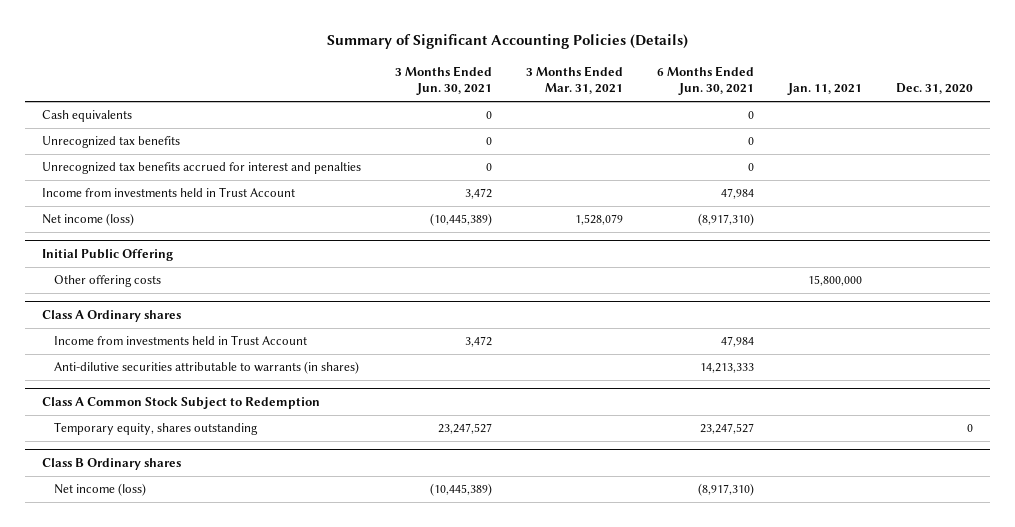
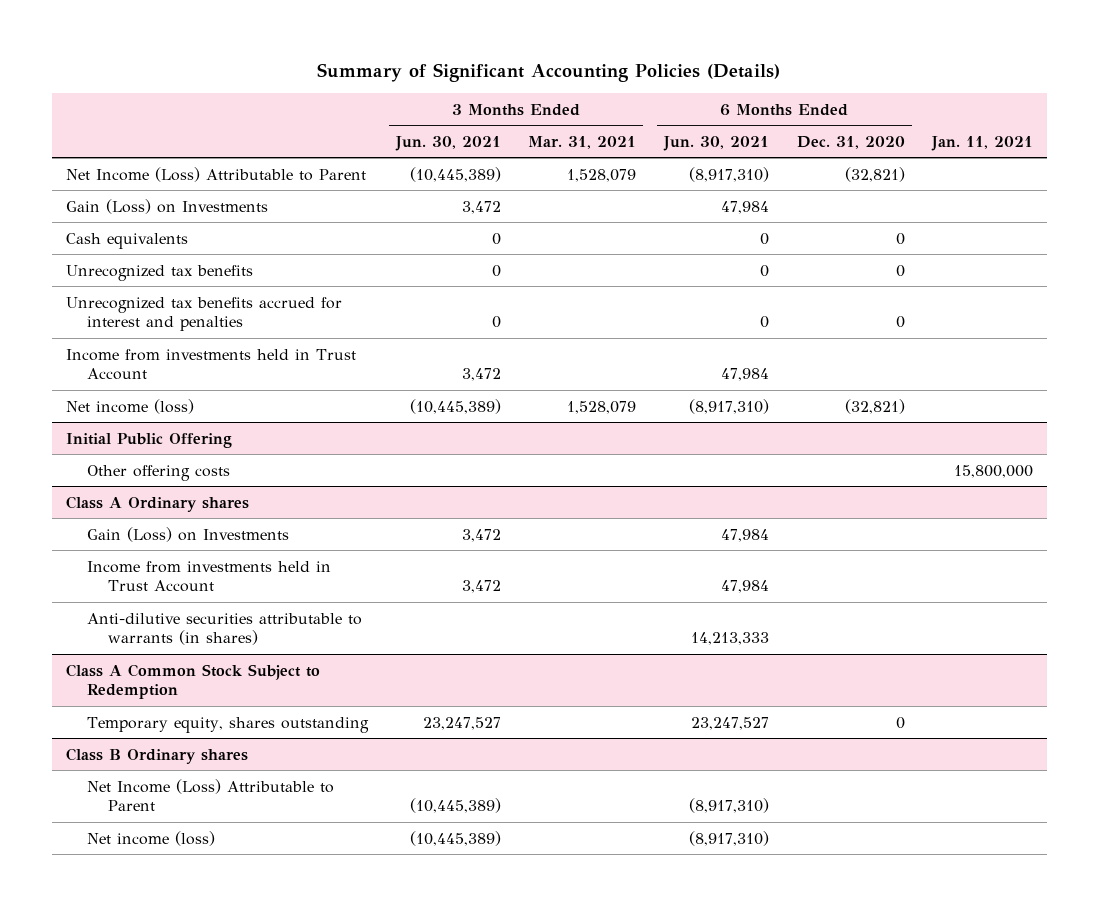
- | 3 Months Ended Jun. 30, 2021 | 3 Months Ended Mar. 31, 2021 | 6 Months Ended Jun. 30, 2021 | Jan. 11, 2021 | Dec. 31, 2020
+ | 3 Months Ended Jun. 30, 2021 | 3 Months Ended Mar. 31, 2021 | 6 Months Ended Jun. 30, 2021 | 6 Months Ended Dec. 31, 2020 | Jan. 11, 2021
+ Net Income (Loss) Attributable to Parent | (10,445,389) | 1,528,079 | (8,917,310) | (32,821) |
+ Gain (Loss) on Investments | 3,472 | | 47,984 | |
@ Class A Ordinary shares
+ Gain (Loss) on Investments | 3,472 | | 47,984 | |
@ Class B Ordinary shares
+ Net Income (Loss) Attributable to Parent | (10,445,389) | | (8,917,310) | |

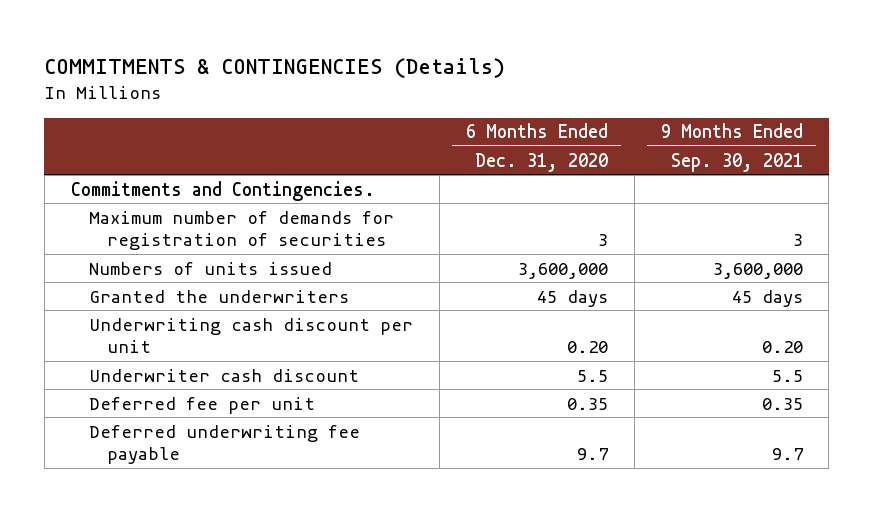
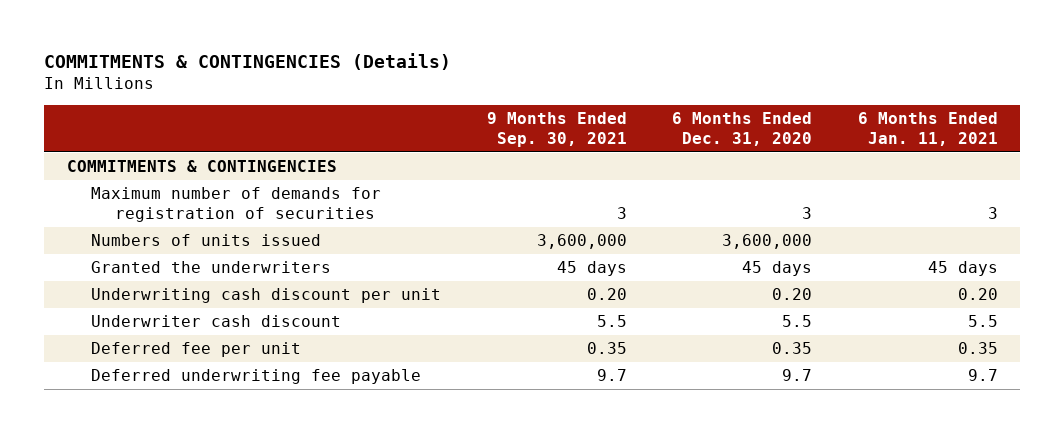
- | 6 Months Ended Dec. 31, 2020 | 9 Months Ended Sep. 30, 2021
+ | 9 Months Ended Sep. 30, 2021 | 6 Months Ended Dec. 31, 2020 | 6 Months Ended Jan. 11, 2021
- Commitments and Contingencies.
+ COMMITMENTS & CONTINGENCIES

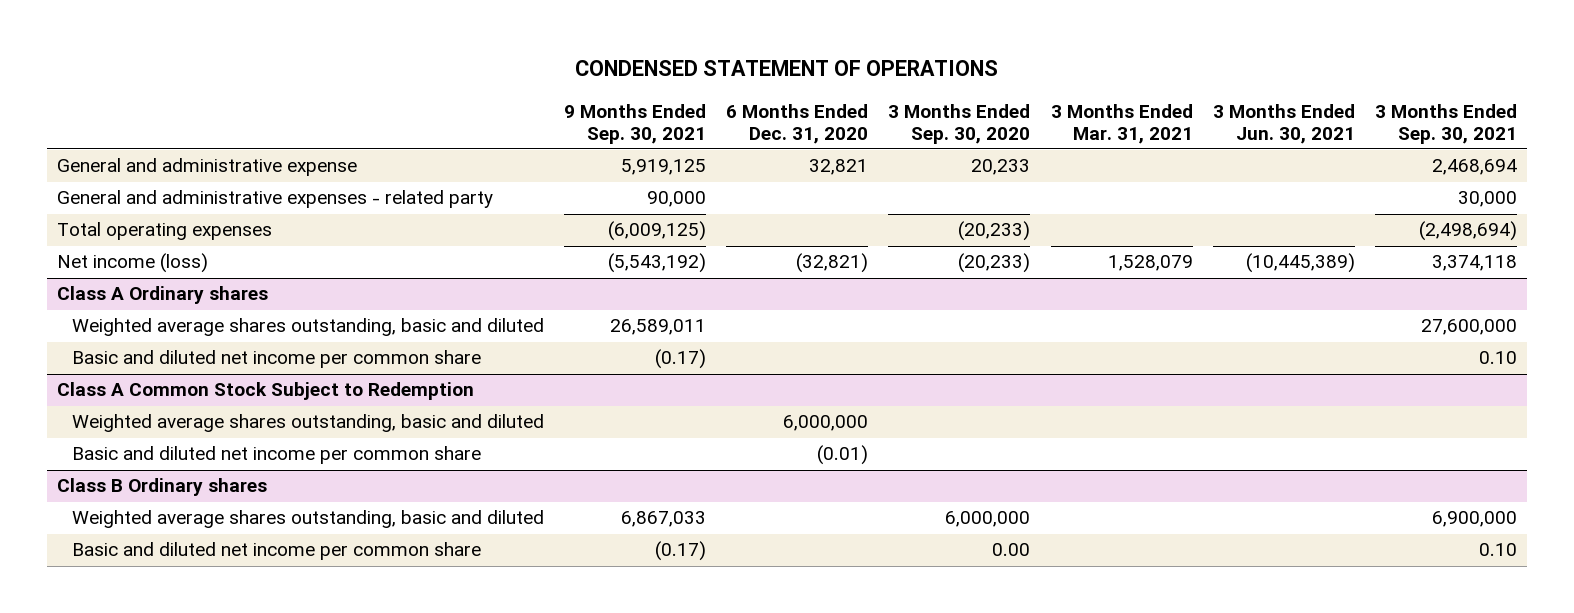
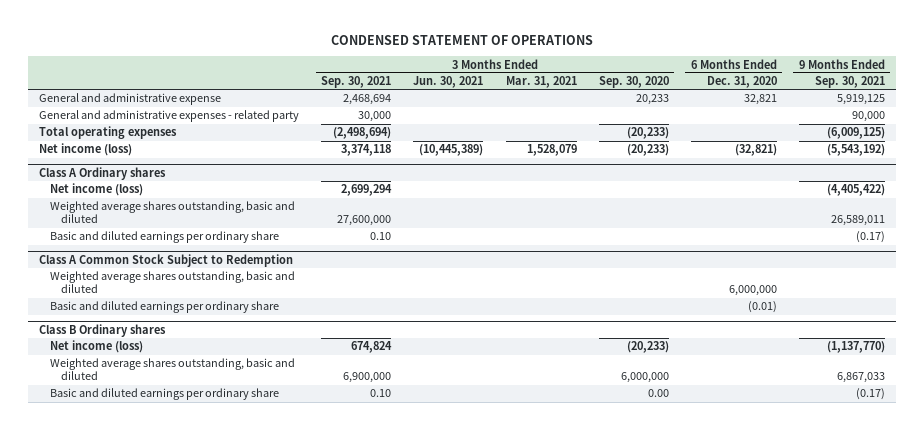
- | 9 Months Ended Sep. 30, 2021 | 6 Months Ended Dec. 31, 2020 | 3 Months Ended Sep. 30, 2020 | 3 Months Ended Mar. 31, 2021 | 3 Months Ended Jun. 30, 2021 | 3 Months Ended Sep. 30, 2021
+ | 3 Months Ended Sep. 30, 2021 | 3 Months Ended Jun. 30, 2021 | 3 Months Ended Mar. 31, 2021 | 3 Months Ended Sep. 30, 2020 | 6 Months Ended Dec. 31, 2020 | 9 Months Ended Sep. 30, 2021
@ Class A Ordinary shares
+ Net income (loss) | 2,699,294 | | | | | (4,405,422)
- Basic and diluted net income per common share | (0.17) | | | | | 0.10
+ Basic and diluted earnings per ordinary share | 0.10 | | | | | (0.17)
@ Class A Common Stock Subject to Redemption
- Basic and diluted net income per common share | | (0.01) | | | |
+ Basic and diluted earnings per ordinary share | | | | | (0.01) |
@ Class B Ordinary shares
+ Net income (loss) | 674,824 | | | (20,233) | | (1,137,770)
- Basic and diluted net income per common share | (0.17) | | 0.00 | | | 0.10
+ Basic and diluted earnings per ordinary share | 0.10 | | | 0.00 | | (0.17)

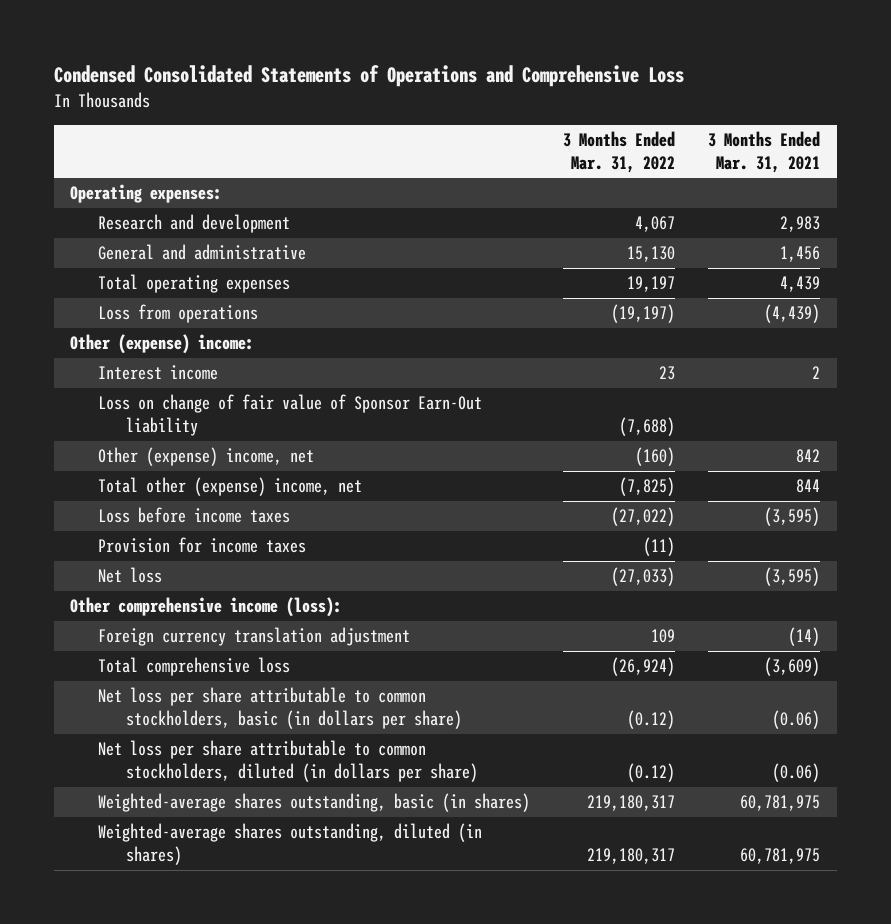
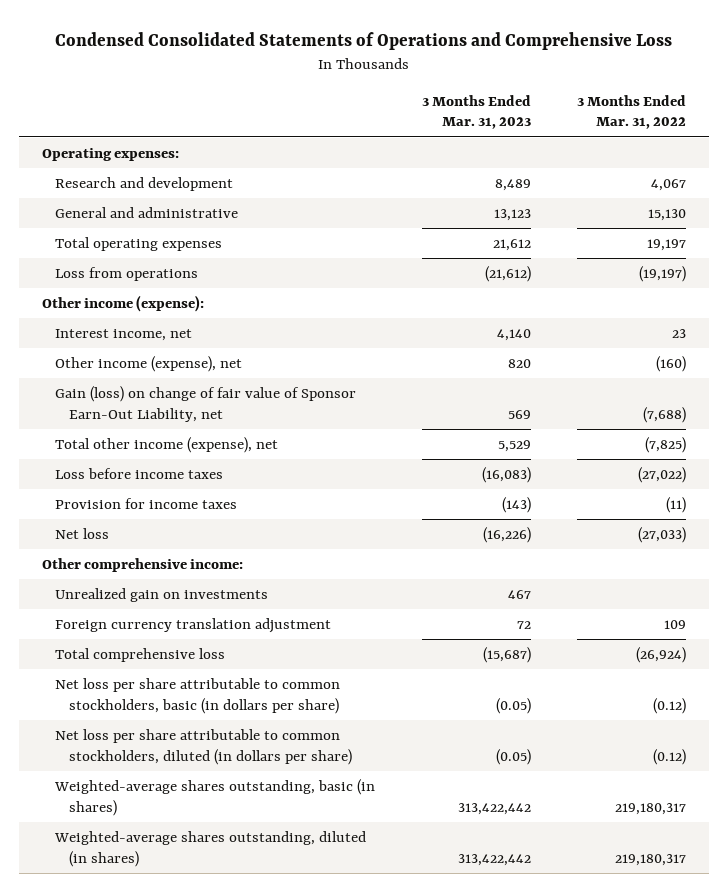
- | 3 Months Ended Mar. 31, 2022 | 3 Months Ended Mar. 31, 2021
+ | 3 Months Ended Mar. 31, 2023 | 3 Months Ended Mar. 31, 2022
- Other (expense) income:
- Interest income | 23 | 2
- Loss on change of fair value of Sponsor Earn-Out liability | (7,688) |
- Other (expense) income, net | (160) | 842
- Total other (expense) income, net | (7,825) | 844
+ Other income (expense):
+ Interest income, net | 4,140 | 23
+ Other income (expense), net | 820 | (160)
+ Gain (loss) on change of fair value of Sponsor Earn-Out Liability, net | 569 | (7,688)
+ Total other income (expense), net | 5,529 | (7,825)
- Other comprehensive income (loss):
+ Other comprehensive income:
+ Unrealized gain on investments | 467 |

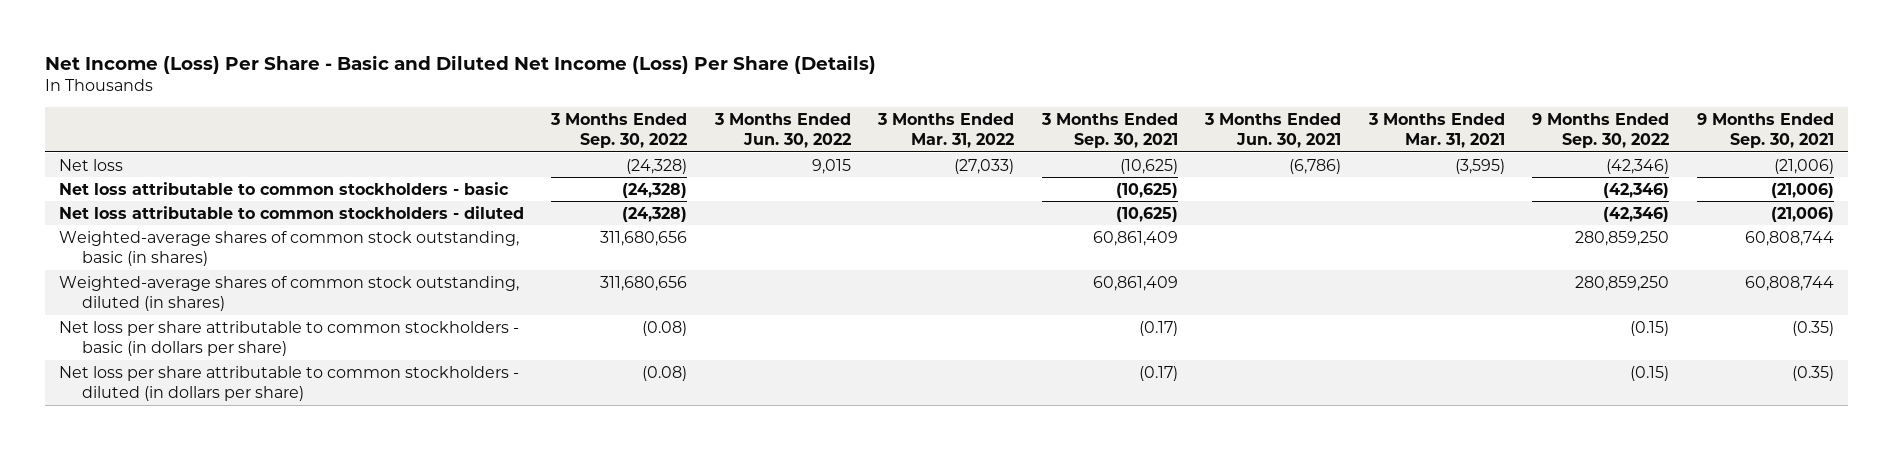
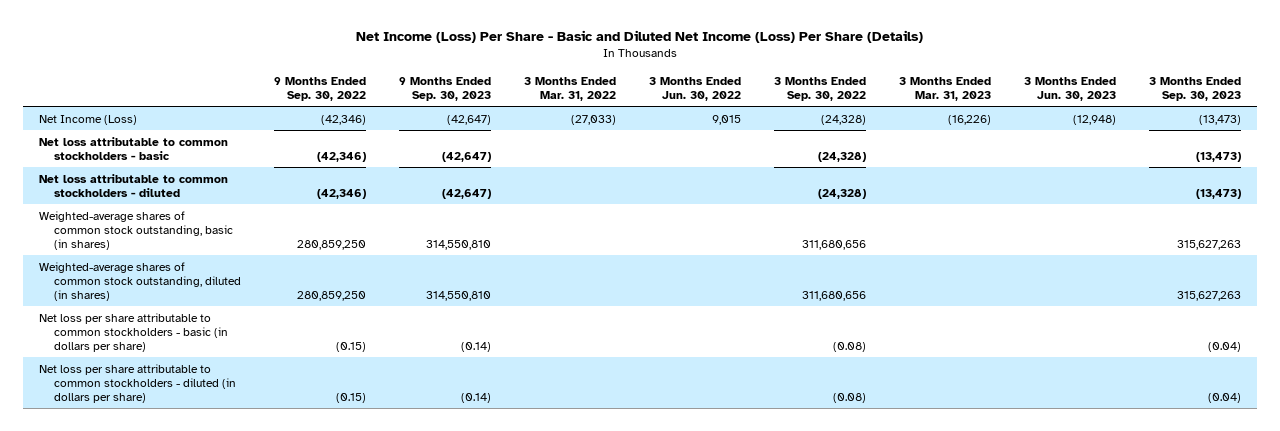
- | 3 Months Ended Sep. 30, 2022 | 3 Months Ended Jun. 30, 2022 | 3 Months Ended Mar. 31, 2022 | 3 Months Ended Sep. 30, 2021 | 3 Months Ended Jun. 30, 2021 | 3 Months Ended Mar. 31, 2021 | 9 Months Ended Sep. 30, 2022 | 9 Months Ended Sep. 30, 2021
+ | 9 Months Ended Sep. 30, 2022 | 9 Months Ended Sep. 30, 2023 | 3 Months Ended Mar. 31, 2022 | 3 Months Ended Jun. 30, 2022 | 3 Months Ended Sep. 30, 2022 | 3 Months Ended Mar. 31, 2023 | 3 Months Ended Jun. 30, 2023 | 3 Months Ended Sep. 30, 2023
- Net loss | (24,328) | 9,015 | (27,033) | (10,625) | (6,786) | (3,595) | (42,346) | (21,006)
+ Net Income (Loss) | (42,346) | (42,647) | (27,033) | 9,015 | (24,328) | (16,226) | (12,948) | (13,473)

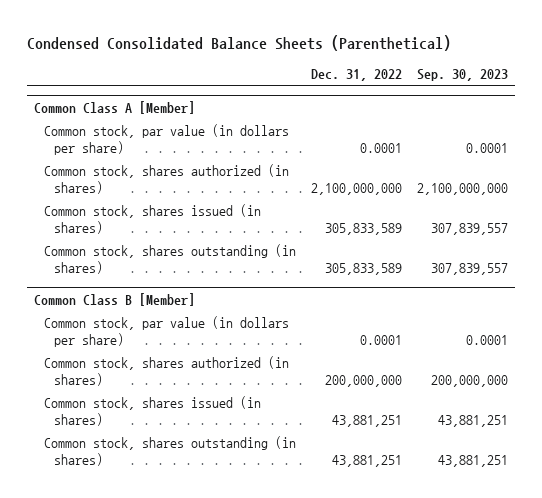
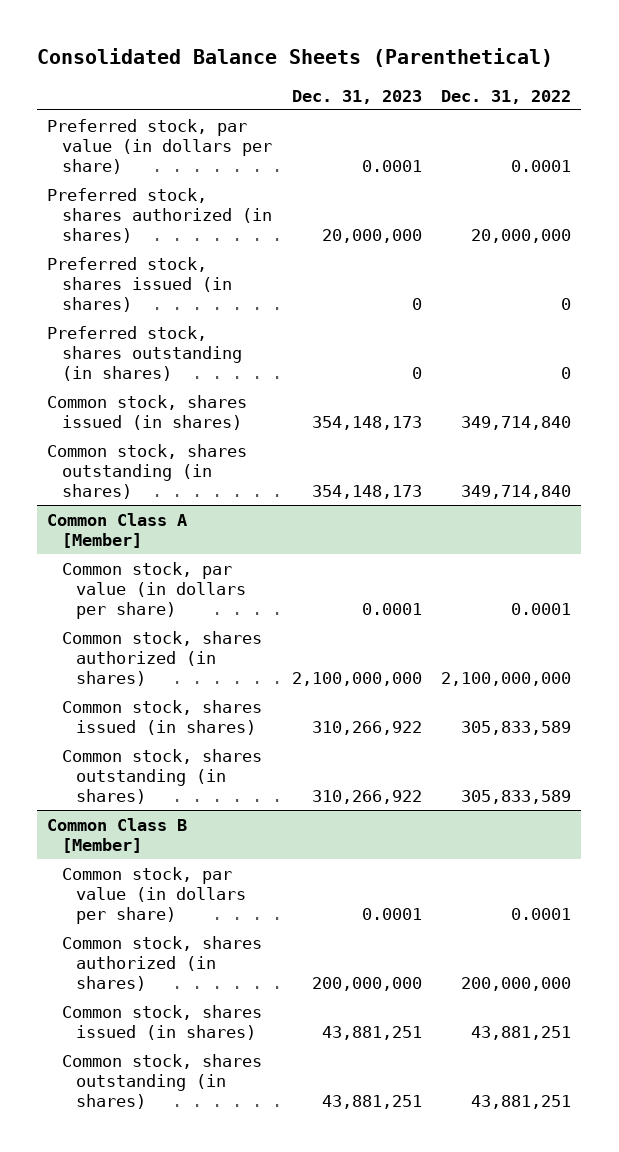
- Condensed Consolidated Balance Sheets (Parenthetical)
+ Consolidated Balance Sheets (Parenthetical)
- | Dec. 31, 2022 | Sep. 30, 2023
+ | Dec. 31, 2023 | Dec. 31, 2022
+ Preferred stock, par value (in dollars per share) | 0.0001 | 0.0001
+ Preferred stock, shares authorized (in shares) | 20,000,000 | 20,000,000
+ Preferred stock, shares issued (in shares) | 0 | 0
+ Preferred stock, shares outstanding (in shares) | 0 | 0
+ Common stock, shares issued (in shares) | 354,148,173 | 349,714,840
+ Common stock, shares outstanding (in shares) | 354,148,173 | 349,714,840

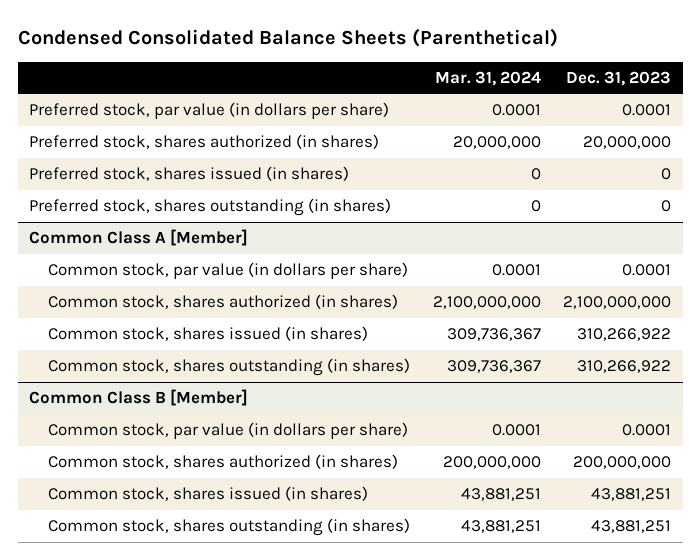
- Consolidated Balance Sheets (Parenthetical)
+ Condensed Consolidated Balance Sheets (Parenthetical)
- | Dec. 31, 2023 | Dec. 31, 2022
+ | Mar. 31, 2024 | Dec. 31, 2023
- Common stock, shares issued (in shares) | 354,148,173 | 349,714,840
- Common stock, shares outstanding (in shares) | 354,148,173 | 349,714,840

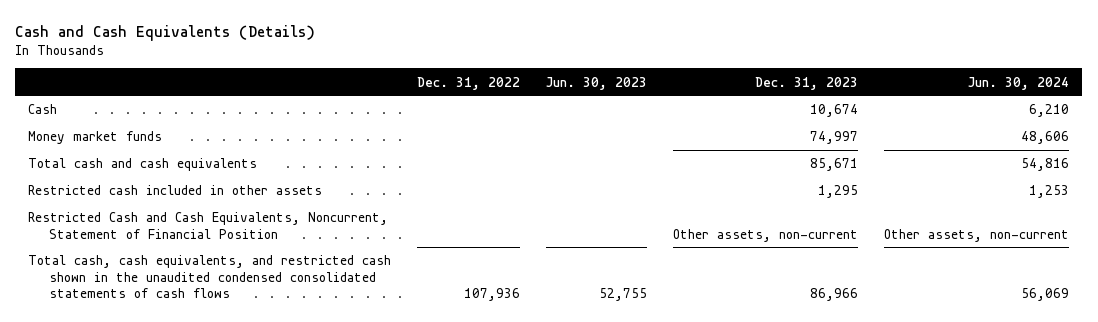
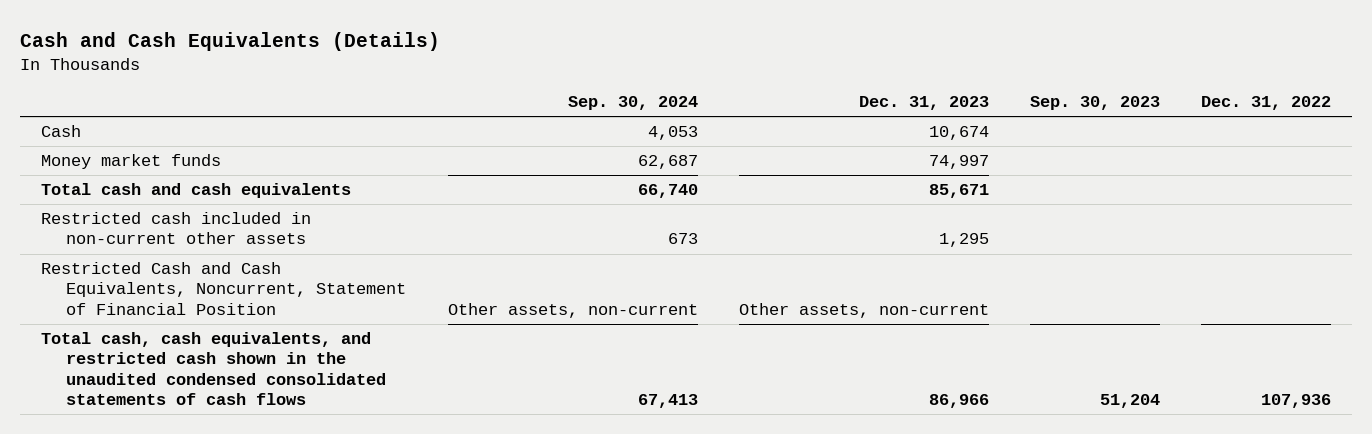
- | Dec. 31, 2022 | Jun. 30, 2023 | Dec. 31, 2023 | Jun. 30, 2024
+ | Sep. 30, 2024 | Dec. 31, 2023 | Sep. 30, 2023 | Dec. 31, 2022
- Restricted cash included in other assets | | | 1,295 | 1,253
+ Restricted cash included in non-current other assets | 673 | 1,295 | |

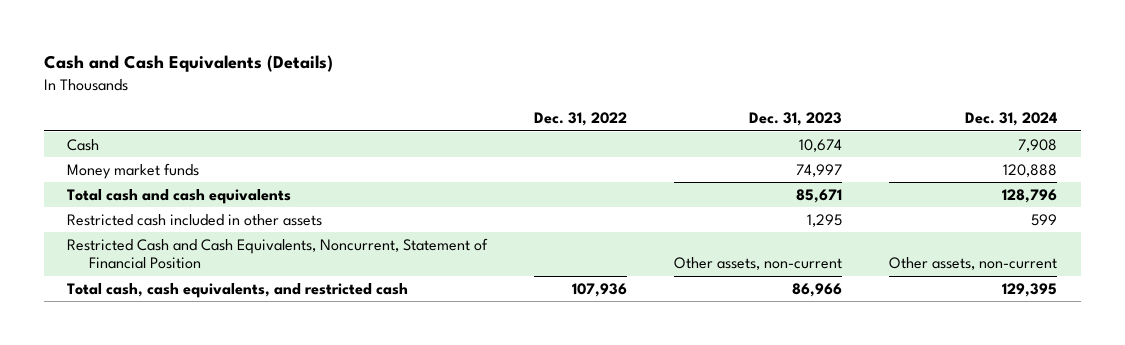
- | Sep. 30, 2024 | Dec. 31, 2023 | Sep. 30, 2023 | Dec. 31, 2022
+ | Dec. 31, 2022 | Dec. 31, 2023 | Dec. 31, 2024
- Restricted cash included in non-current other assets | 673 | 1,295 | |
+ Restricted cash included in other assets | | 1,295 | 599
- Total cash, cash equivalents, and restricted cash shown in the unaudited condensed consolidated statements of cash flows | 67,413 | 86,966 | 51,204 | 107,936
+ Total cash, cash equivalents, and restricted cash | 107,936 | 86,966 | 129,395

